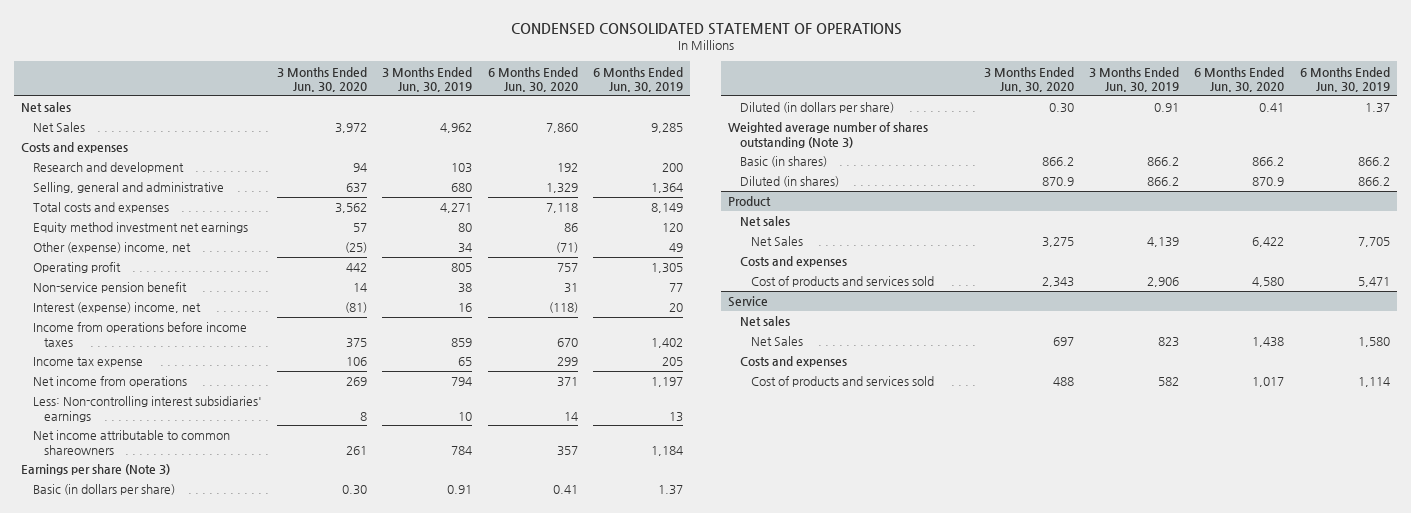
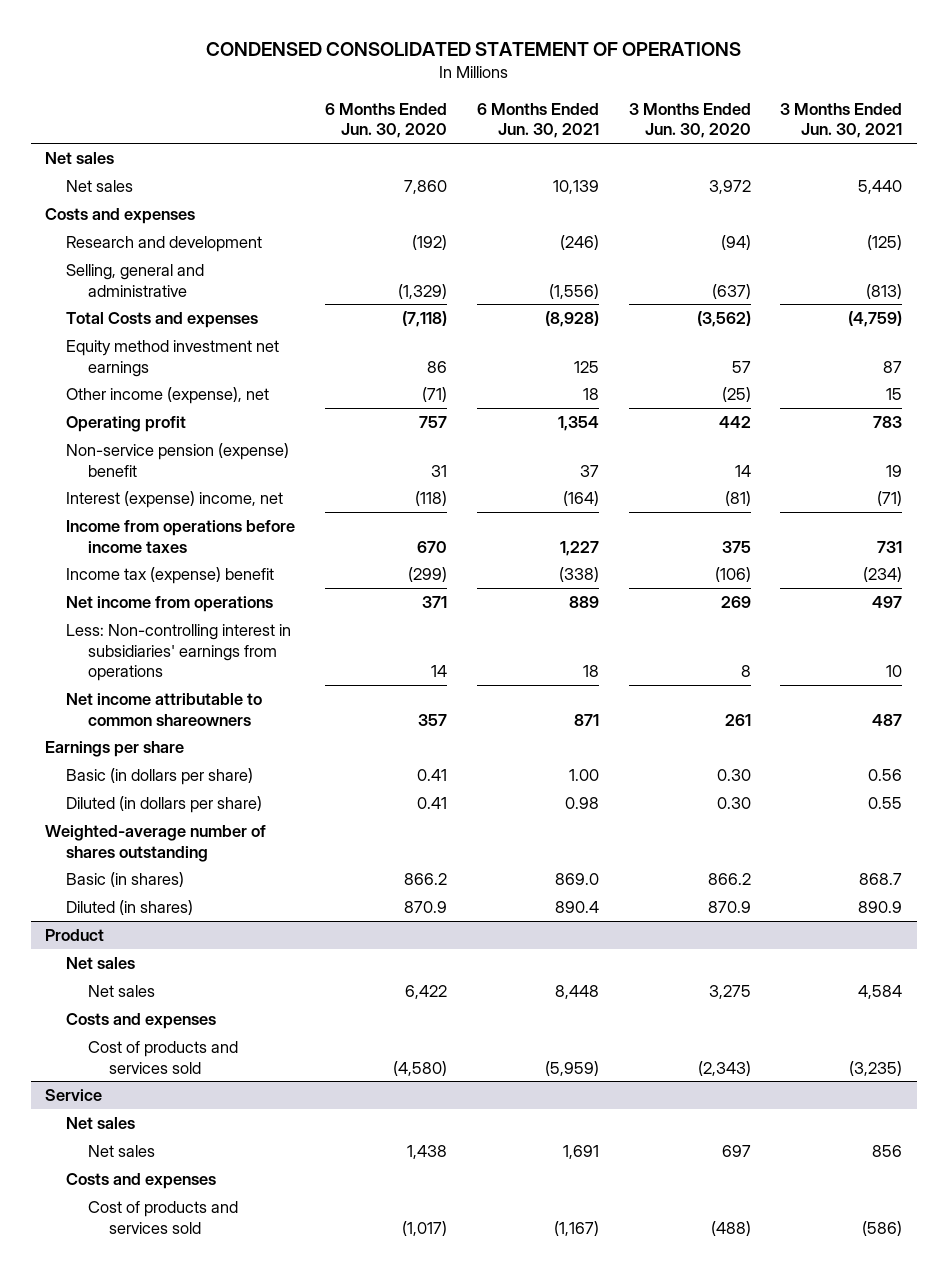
- | 3 Months Ended Jun. 30, 2020 | 3 Months Ended Jun. 30, 2019 | 6 Months Ended Jun. 30, 2020 | 6 Months Ended Jun. 30, 2019
+ | 6 Months Ended Jun. 30, 2020 | 6 Months Ended Jun. 30, 2021 | 3 Months Ended Jun. 30, 2020 | 3 Months Ended Jun. 30, 2021
- Net Sales | 3,972 | 4,962 | 7,860 | 9,285
+ Net sales | 7,860 | 10,139 | 3,972 | 5,440
- Research and development | 94 | 103 | 192 | 200
- Selling, general and administrative | 637 | 680 | 1,329 | 1,364
- Total costs and expenses | 3,562 | 4,271 | 7,118 | 8,149
+ Research and development | (192) | (246) | (94) | (125)
+ Selling, general and administrative | (1,329) | (1,556) | (637) | (813)
+ Total Costs and expenses | (7,118) | (8,928) | (3,562) | (4,759)
- Other (expense) income, net | (25) | 34 | (71) | 49
+ Other income (expense), net | (71) | 18 | (25) | 15
- Non-service pension benefit | 14 | 38 | 31 | 77
+ Non-service pension (expense) benefit | 31 | 37 | 14 | 19
- Income tax expense | 106 | 65 | 299 | 205
+ Income tax (expense) benefit | (299) | (338) | (106) | (234)
- Less: Non-controlling interest subsidiaries' earnings | 8 | 10 | 14 | 13
+ Less: Non-controlling interest in subsidiaries' earnings from operations | 14 | 18 | 8 | 10
- Earnings per share (Note 3)
+ Earnings per share
- Weighted average number of shares outstanding (Note 3)
+ Weighted-average number of shares outstanding
@ Product
- Net Sales | 3,275 | 4,139 | 6,422 | 7,705
+ Net sales | 6,422 | 8,448 | 3,275 | 4,584
- Cost of products and services sold | 2,343 | 2,906 | 4,580 | 5,471
+ Cost of products and services sold | (4,580) | (5,959) | (2,343) | (3,235)
@ Service
- Net Sales | 697 | 823 | 1,438 | 1,580
+ Net sales | 1,438 | 1,691 | 697 | 856
- Cost of products and services sold | 488 | 582 | 1,017 | 1,114
+ Cost of products and services sold | (1,017) | (1,167) | (488) | (586)

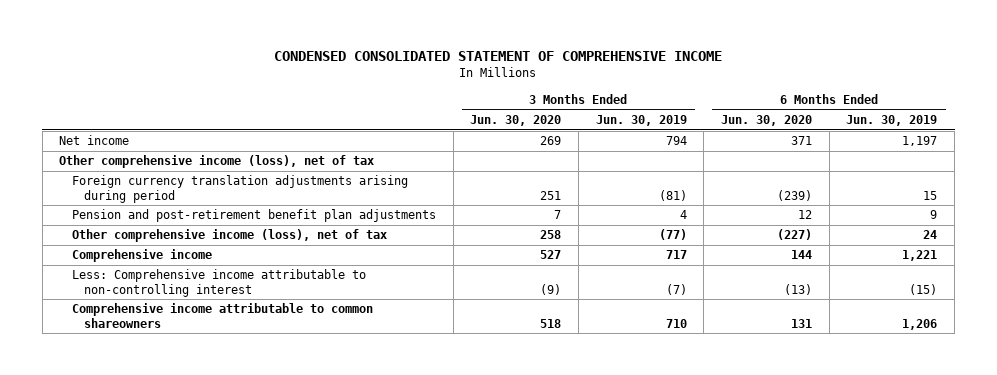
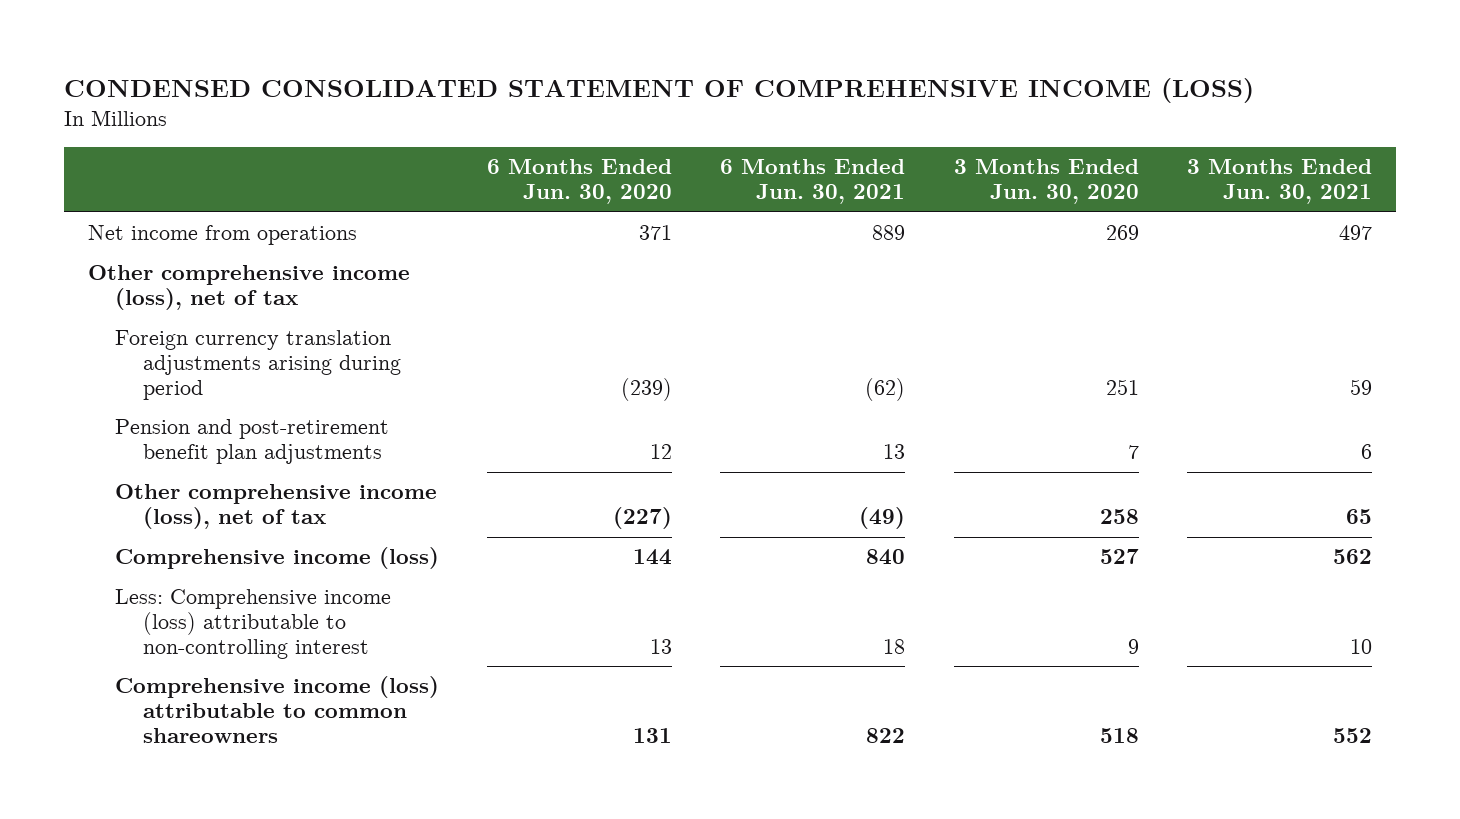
- CONDENSED CONSOLIDATED STATEMENT OF COMPREHENSIVE INCOME
+ CONDENSED CONSOLIDATED STATEMENT OF COMPREHENSIVE INCOME (LOSS)
- | 3 Months Ended Jun. 30, 2020 | 3 Months Ended Jun. 30, 2019 | 6 Months Ended Jun. 30, 2020 | 6 Months Ended Jun. 30, 2019
+ | 6 Months Ended Jun. 30, 2020 | 6 Months Ended Jun. 30, 2021 | 3 Months Ended Jun. 30, 2020 | 3 Months Ended Jun. 30, 2021
- Net income | 269 | 794 | 371 | 1,197
+ Net income from operations | 371 | 889 | 269 | 497
- Comprehensive income | 527 | 717 | 144 | 1,221
- Less: Comprehensive income attributable to non-controlling interest | (9) | (7) | (13) | (15)
- Comprehensive income attributable to common shareowners | 518 | 710 | 131 | 1,206
+ Comprehensive income (loss) | 144 | 840 | 527 | 562
+ Less: Comprehensive income (loss) attributable to non-controlling interest | 13 | 18 | 9 | 10
+ Comprehensive income (loss) attributable to common shareowners | 131 | 822 | 518 | 552

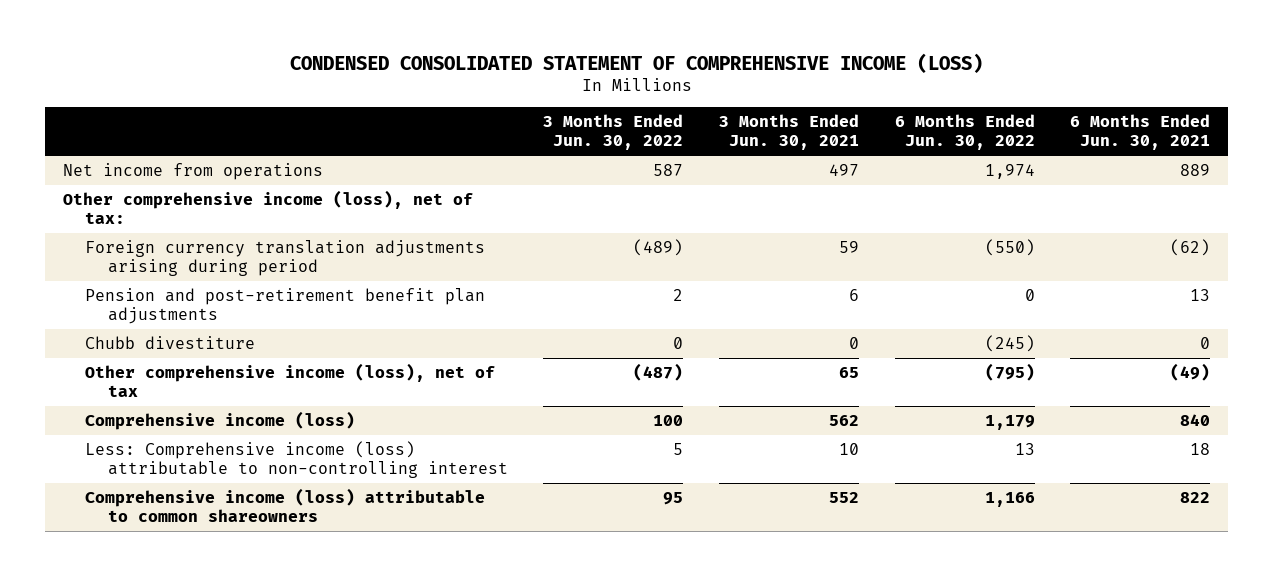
- | 6 Months Ended Jun. 30, 2020 | 6 Months Ended Jun. 30, 2021 | 3 Months Ended Jun. 30, 2020 | 3 Months Ended Jun. 30, 2021
+ | 3 Months Ended Jun. 30, 2022 | 3 Months Ended Jun. 30, 2021 | 6 Months Ended Jun. 30, 2022 | 6 Months Ended Jun. 30, 2021
- Other comprehensive income (loss), net of tax
+ Other comprehensive income (loss), net of tax:
+ Chubb divestiture | 0 | 0 | (245) | 0

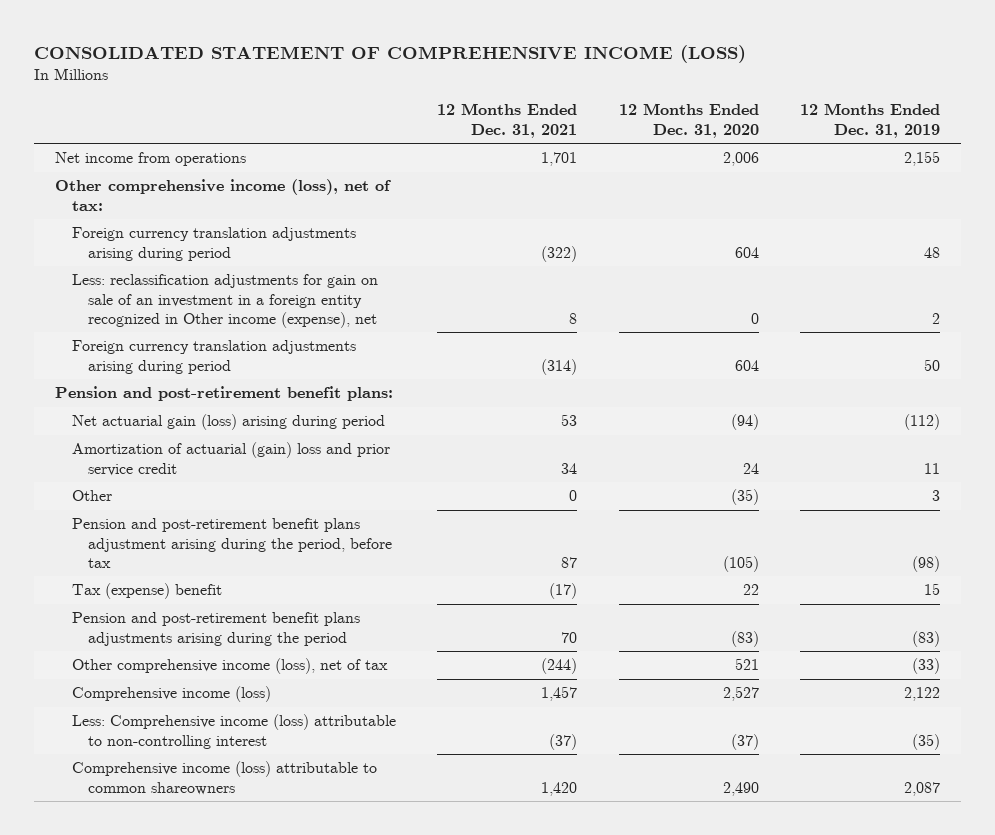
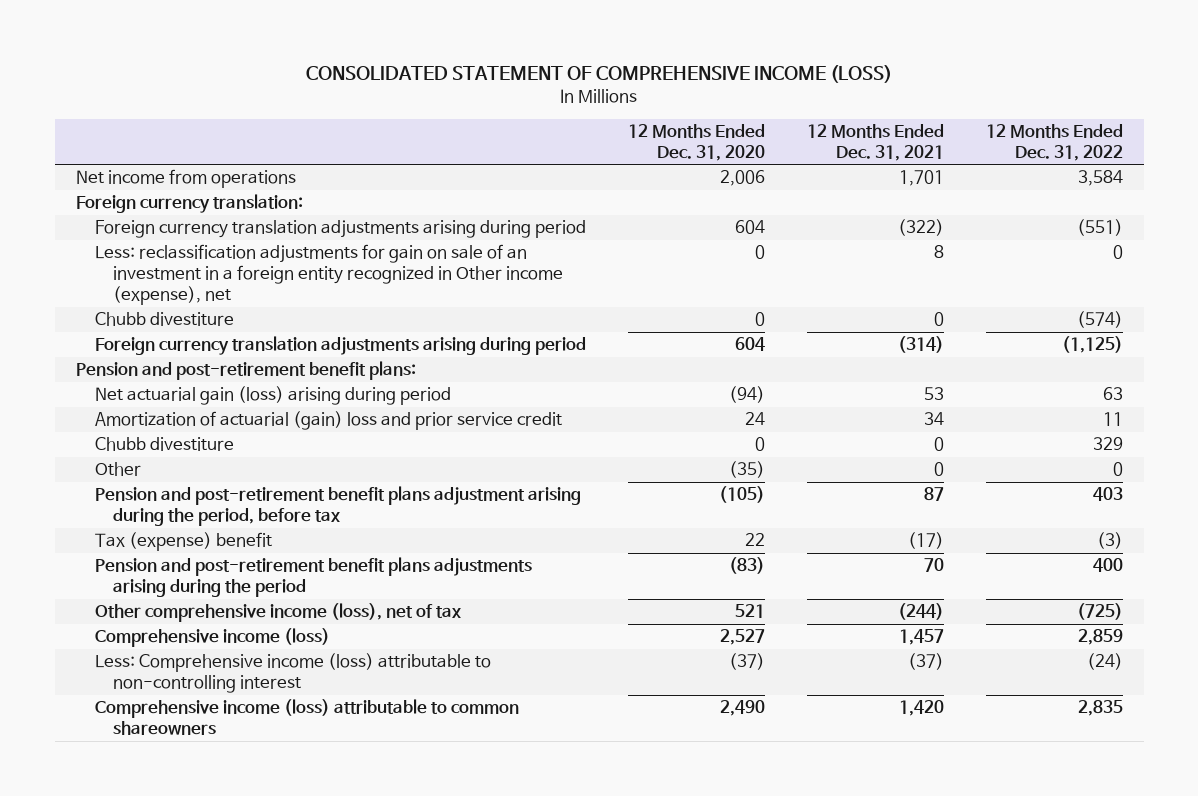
- | 12 Months Ended Dec. 31, 2021 | 12 Months Ended Dec. 31, 2020 | 12 Months Ended Dec. 31, 2019
+ | 12 Months Ended Dec. 31, 2020 | 12 Months Ended Dec. 31, 2021 | 12 Months Ended Dec. 31, 2022
- Other comprehensive income (loss), net of tax:
+ Foreign currency translation:
+ Chubb divestiture | 0 | 0 | (574)
+ Chubb divestiture | 0 | 0 | 329

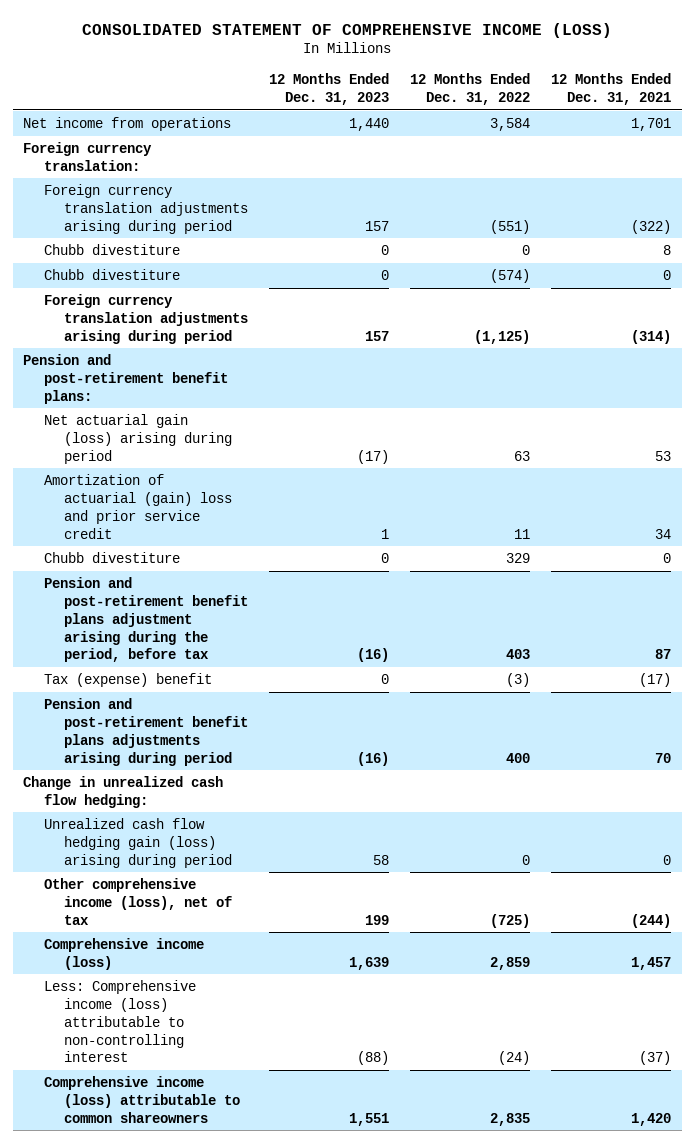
- | 12 Months Ended Dec. 31, 2020 | 12 Months Ended Dec. 31, 2021 | 12 Months Ended Dec. 31, 2022
+ | 12 Months Ended Dec. 31, 2023 | 12 Months Ended Dec. 31, 2022 | 12 Months Ended Dec. 31, 2021
- Less: reclassification adjustments for gain on sale of an investment in a foreign entity recognized in Other income (expense), net | 0 | 8 | 0
+ Chubb divestiture | 0 | 0 | 8
- Other | (35) | 0 | 0
- Pension and post-retirement benefit plans adjustments arising during the period | (83) | 70 | 400
+ Pension and post-retirement benefit plans adjustments arising during period | (16) | 400 | 70
+ Change in unrealized cash flow hedging:
+ Unrealized cash flow hedging gain (loss) arising during period | 58 | 0 | 0

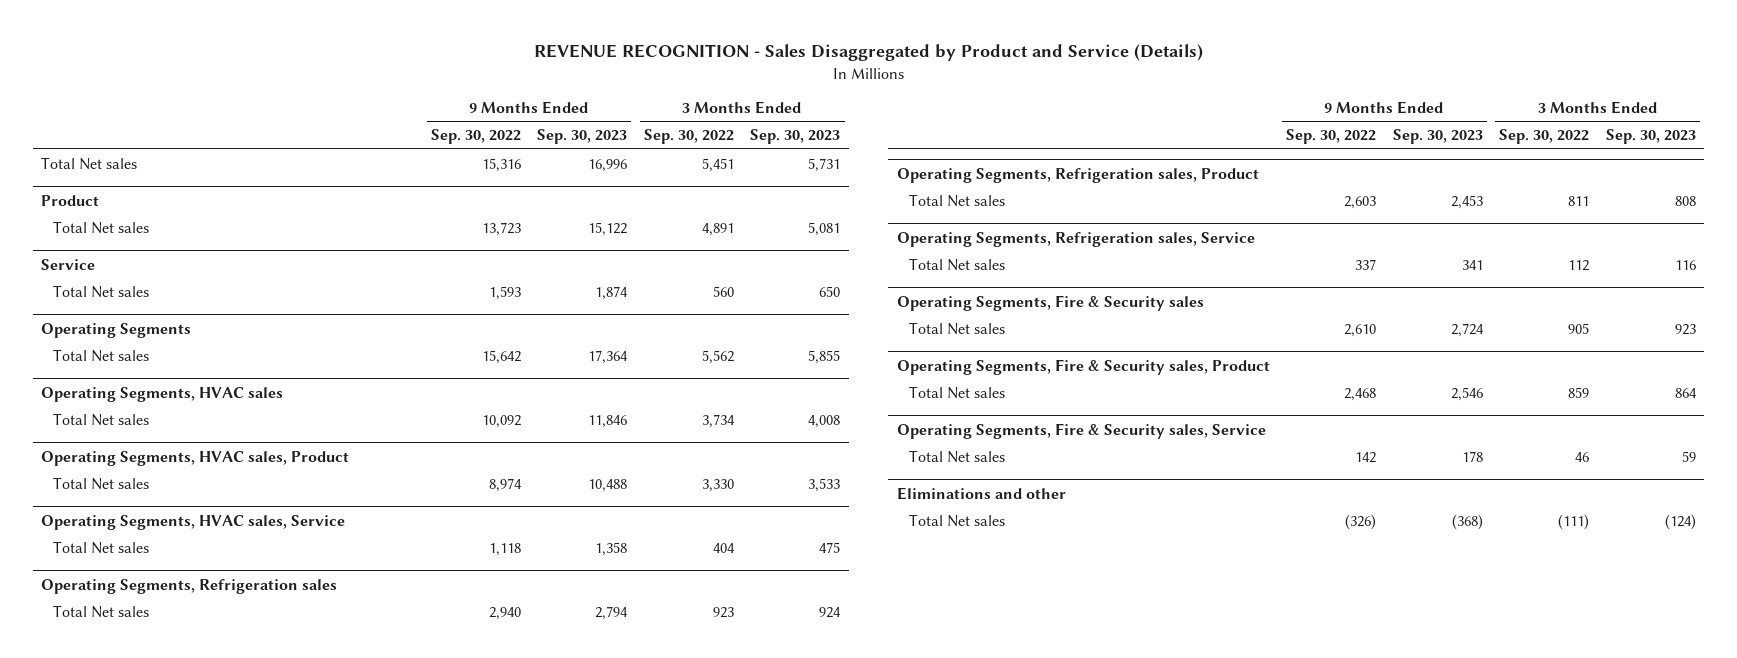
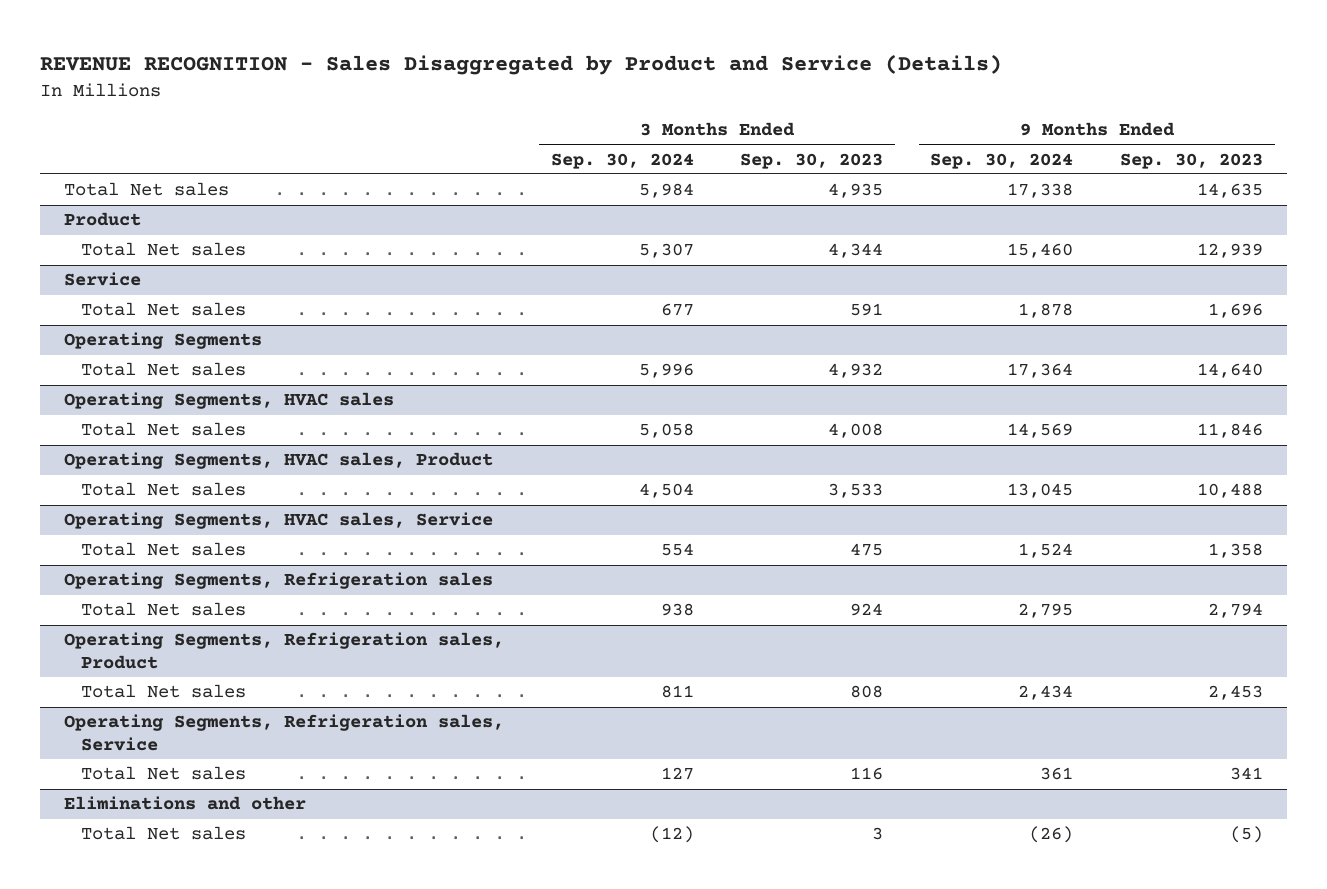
- | 9 Months Ended Sep. 30, 2022 | 9 Months Ended Sep. 30, 2023 | 3 Months Ended Sep. 30, 2022 | 3 Months Ended Sep. 30, 2023
+ | 3 Months Ended Sep. 30, 2024 | 3 Months Ended Sep. 30, 2023 | 9 Months Ended Sep. 30, 2024 | 9 Months Ended Sep. 30, 2023
- Total Net sales | 15,316 | 16,996 | 5,451 | 5,731
+ Total Net sales | 5,984 | 4,935 | 17,338 | 14,635
@ Product
- Total Net sales | 13,723 | 15,122 | 4,891 | 5,081
+ Total Net sales | 5,307 | 4,344 | 15,460 | 12,939
@ Service
- Total Net sales | 1,593 | 1,874 | 560 | 650
+ Total Net sales | 677 | 591 | 1,878 | 1,696
@ Operating Segments
- Total Net sales | 15,642 | 17,364 | 5,562 | 5,855
+ Total Net sales | 5,996 | 4,932 | 17,364 | 14,640
- Operating Segments, Fire & Security sales
- Total Net sales | 2,610 | 2,724 | 905 | 923
- Operating Segments, Fire & Security sales, Product
- Total Net sales | 2,468 | 2,546 | 859 | 864
- Operating Segments, Fire & Security sales, Service
- Total Net sales | 142 | 178 | 46 | 59
@ Eliminations and other
- Total Net sales | (326) | (368) | (111) | (124)
+ Total Net sales | (12) | 3 | (26) | (5)

